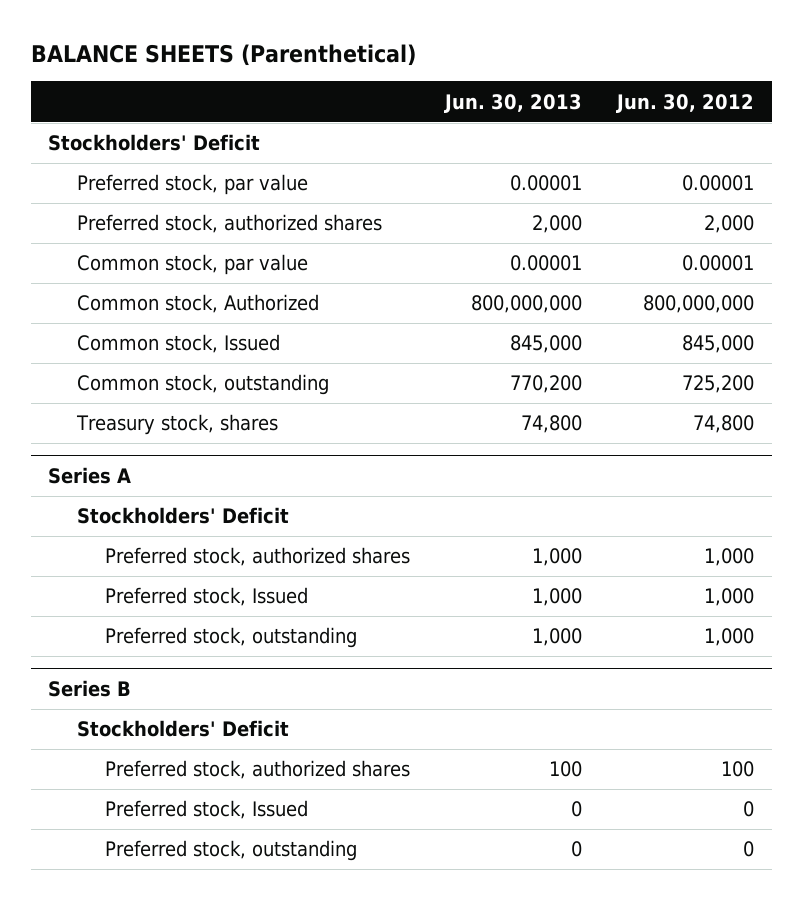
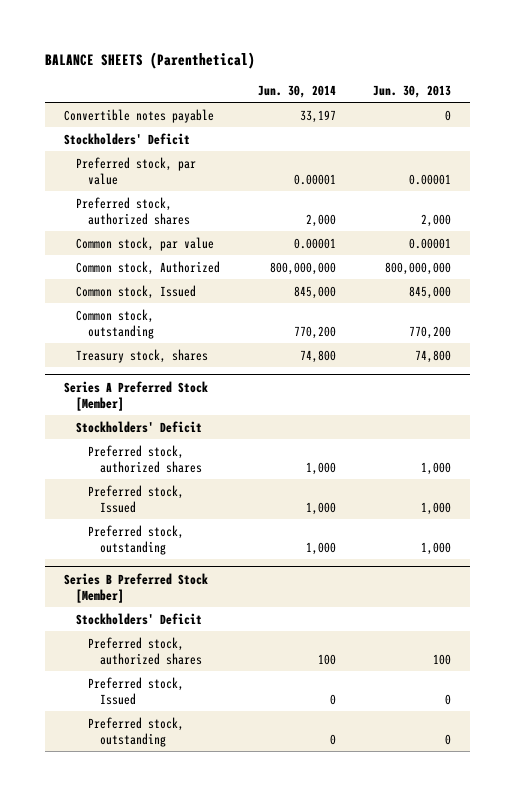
- | Jun. 30, 2013 | Jun. 30, 2012
+ | Jun. 30, 2014 | Jun. 30, 2013
+ Convertible notes payable | 33,197 | 0
- Series A
+ Series A Preferred Stock [Member]
- Series B
+ Series B Preferred Stock [Member]

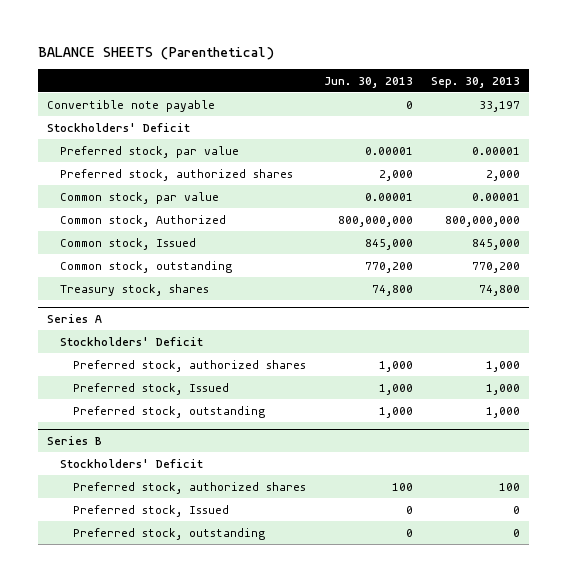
- | Jun. 30, 2014 | Jun. 30, 2013
+ | Jun. 30, 2013 | Sep. 30, 2013
- Convertible notes payable | 33,197 | 0
+ Convertible note payable | 0 | 33,197
- Series A Preferred Stock [Member]
+ Series A
- Series B Preferred Stock [Member]
+ Series B

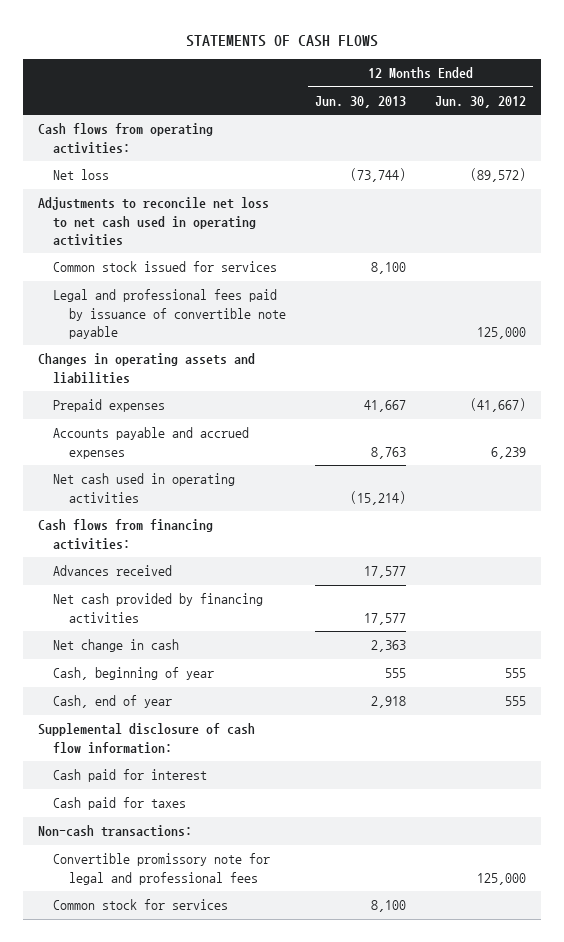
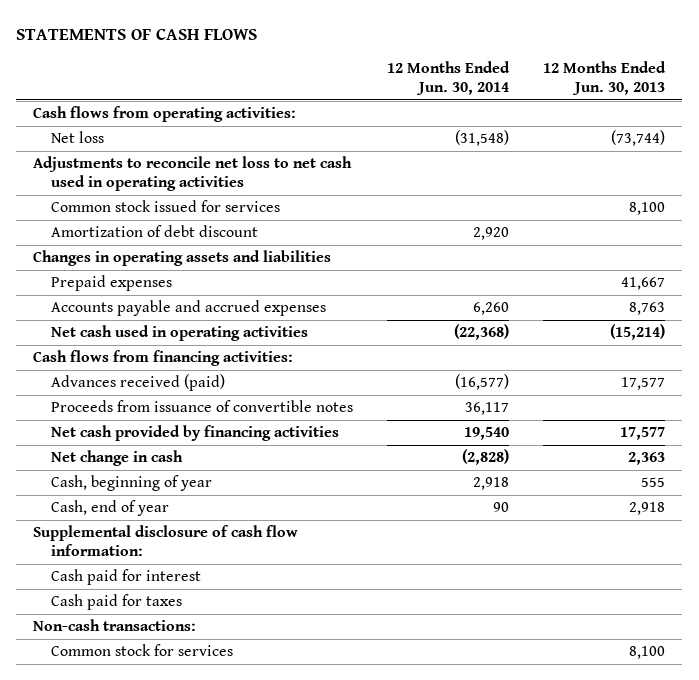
- | 12 Months Ended Jun. 30, 2013 | 12 Months Ended Jun. 30, 2012
+ | 12 Months Ended Jun. 30, 2014 | 12 Months Ended Jun. 30, 2013
- Legal and professional fees paid by issuance of convertible note payable | | 125,000
+ Amortization of debt discount | 2,920 |
- Advances received | 17,577 |
+ Advances received (paid) | (16,577) | 17,577
+ Proceeds from issuance of convertible notes | 36,117 |
- Convertible promissory note for legal and professional fees | | 125,000

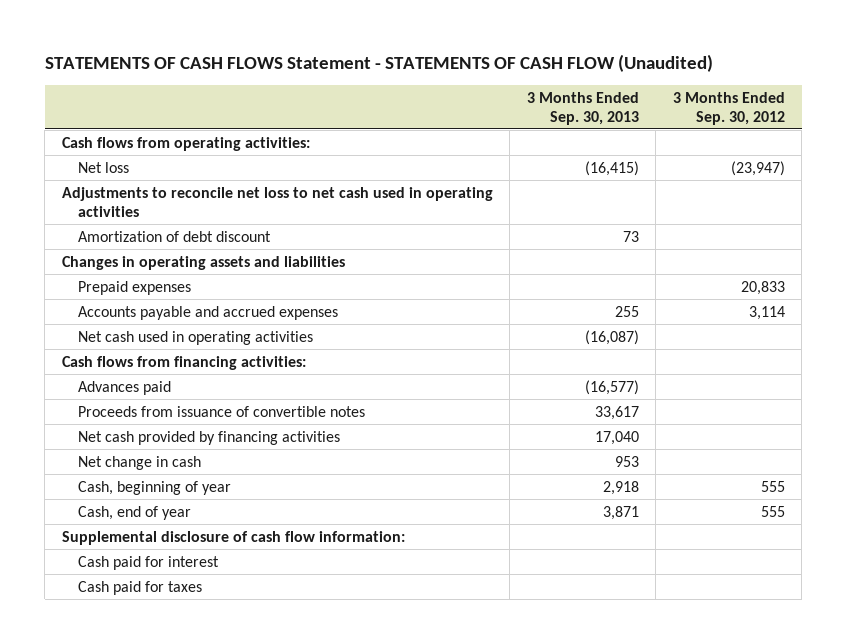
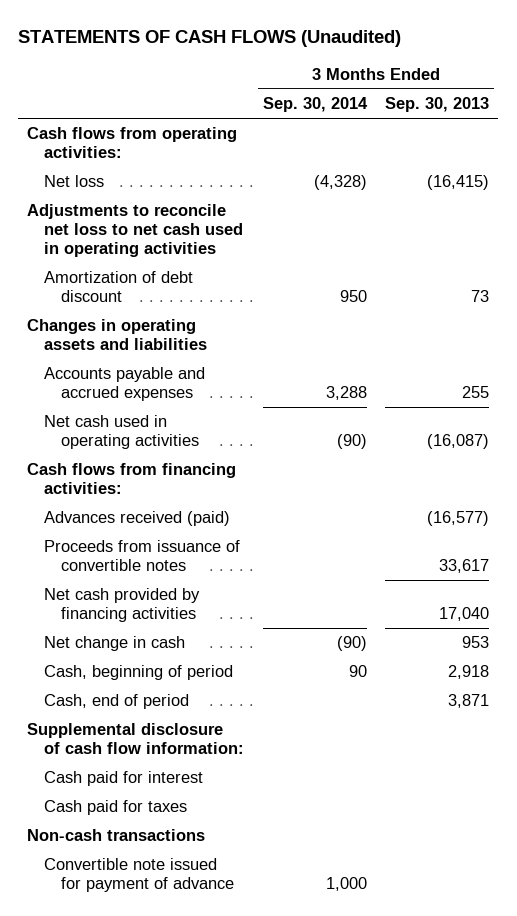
- STATEMENTS OF CASH FLOWS Statement - STATEMENTS OF CASH FLOW (Unaudited)
+ STATEMENTS OF CASH FLOWS (Unaudited)
- | 3 Months Ended Sep. 30, 2013 | 3 Months Ended Sep. 30, 2012
+ | 3 Months Ended Sep. 30, 2014 | 3 Months Ended Sep. 30, 2013
- Prepaid expenses | | 20,833
- Advances paid | (16,577) |
+ Advances received (paid) | | (16,577)
- Cash, beginning of year | 2,918 | 555
- Cash, end of year | 3,871 | 555
+ Cash, beginning of period | 90 | 2,918
+ Cash, end of period | | 3,871
+ Non-cash transactions
+ Convertible note issued for payment of advance | 1,000 |

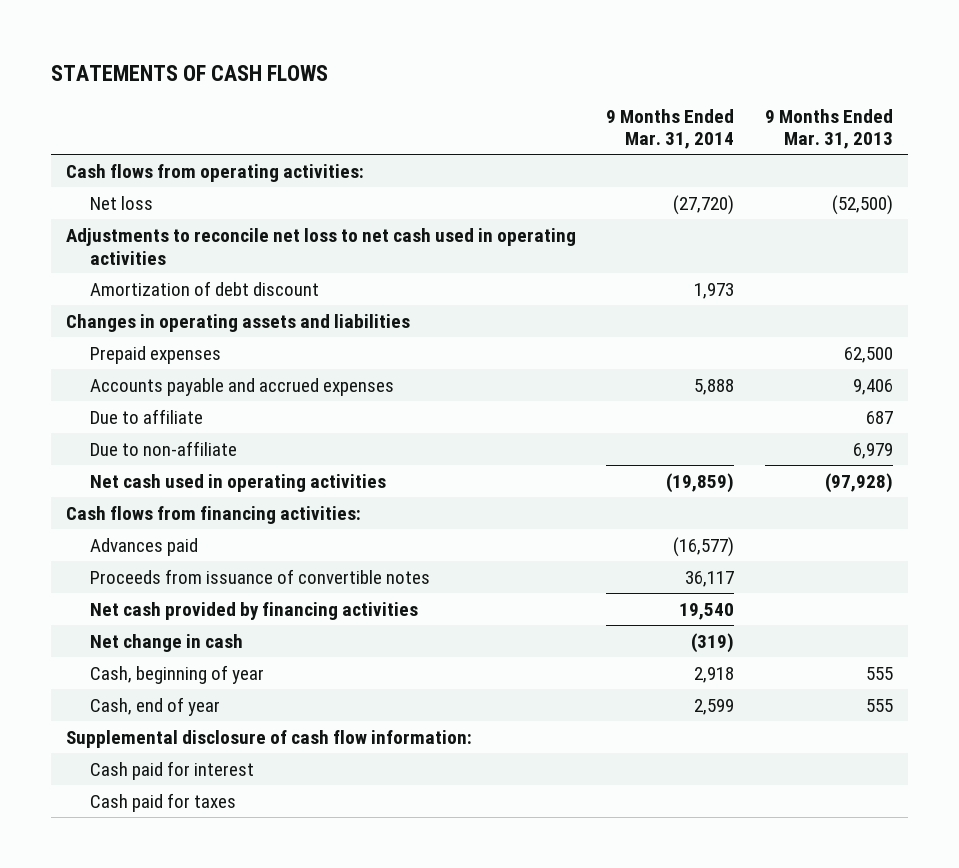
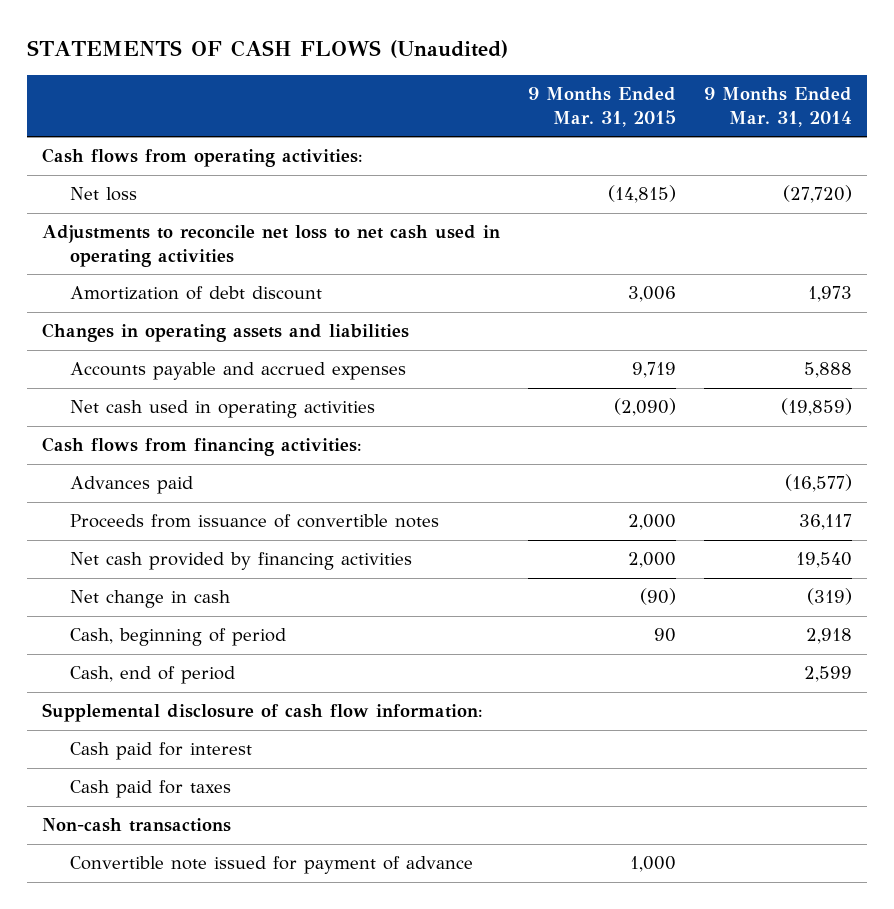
- STATEMENTS OF CASH FLOWS
+ STATEMENTS OF CASH FLOWS (Unaudited)
- | 9 Months Ended Mar. 31, 2014 | 9 Months Ended Mar. 31, 2013
+ | 9 Months Ended Mar. 31, 2015 | 9 Months Ended Mar. 31, 2014
- Prepaid expenses | | 62,500
- Due to affiliate | | 687
- Due to non-affiliate | | 6,979
- Cash, beginning of year | 2,918 | 555
- Cash, end of year | 2,599 | 555
+ Cash, beginning of period | 90 | 2,918
+ Cash, end of period | | 2,599
+ Non-cash transactions
+ Convertible note issued for payment of advance | 1,000 |

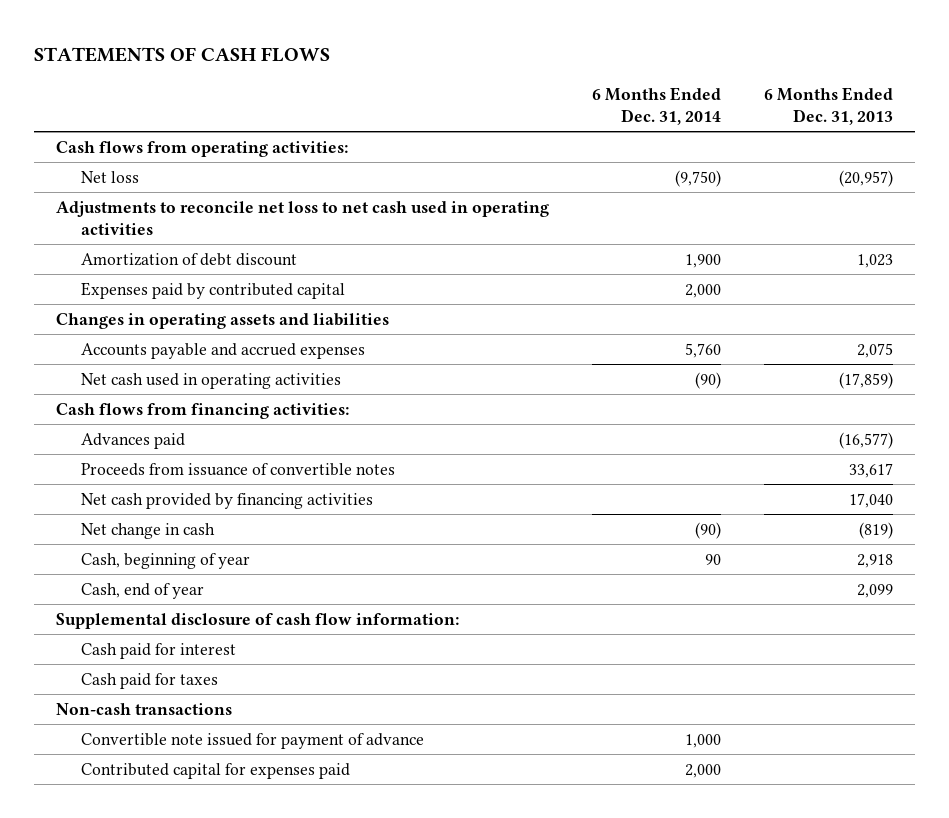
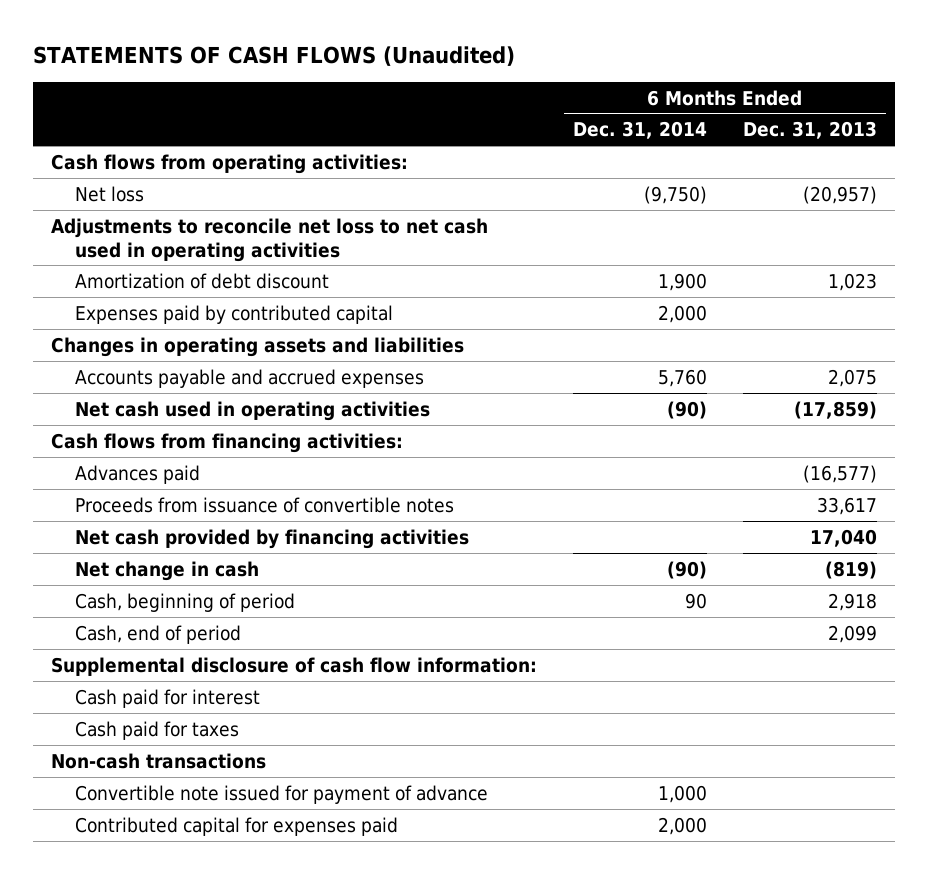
- STATEMENTS OF CASH FLOWS
+ STATEMENTS OF CASH FLOWS (Unaudited)
- Cash, beginning of year | 90 | 2,918
- Cash, end of year | | 2,099
+ Cash, beginning of period | 90 | 2,918
+ Cash, end of period | | 2,099

